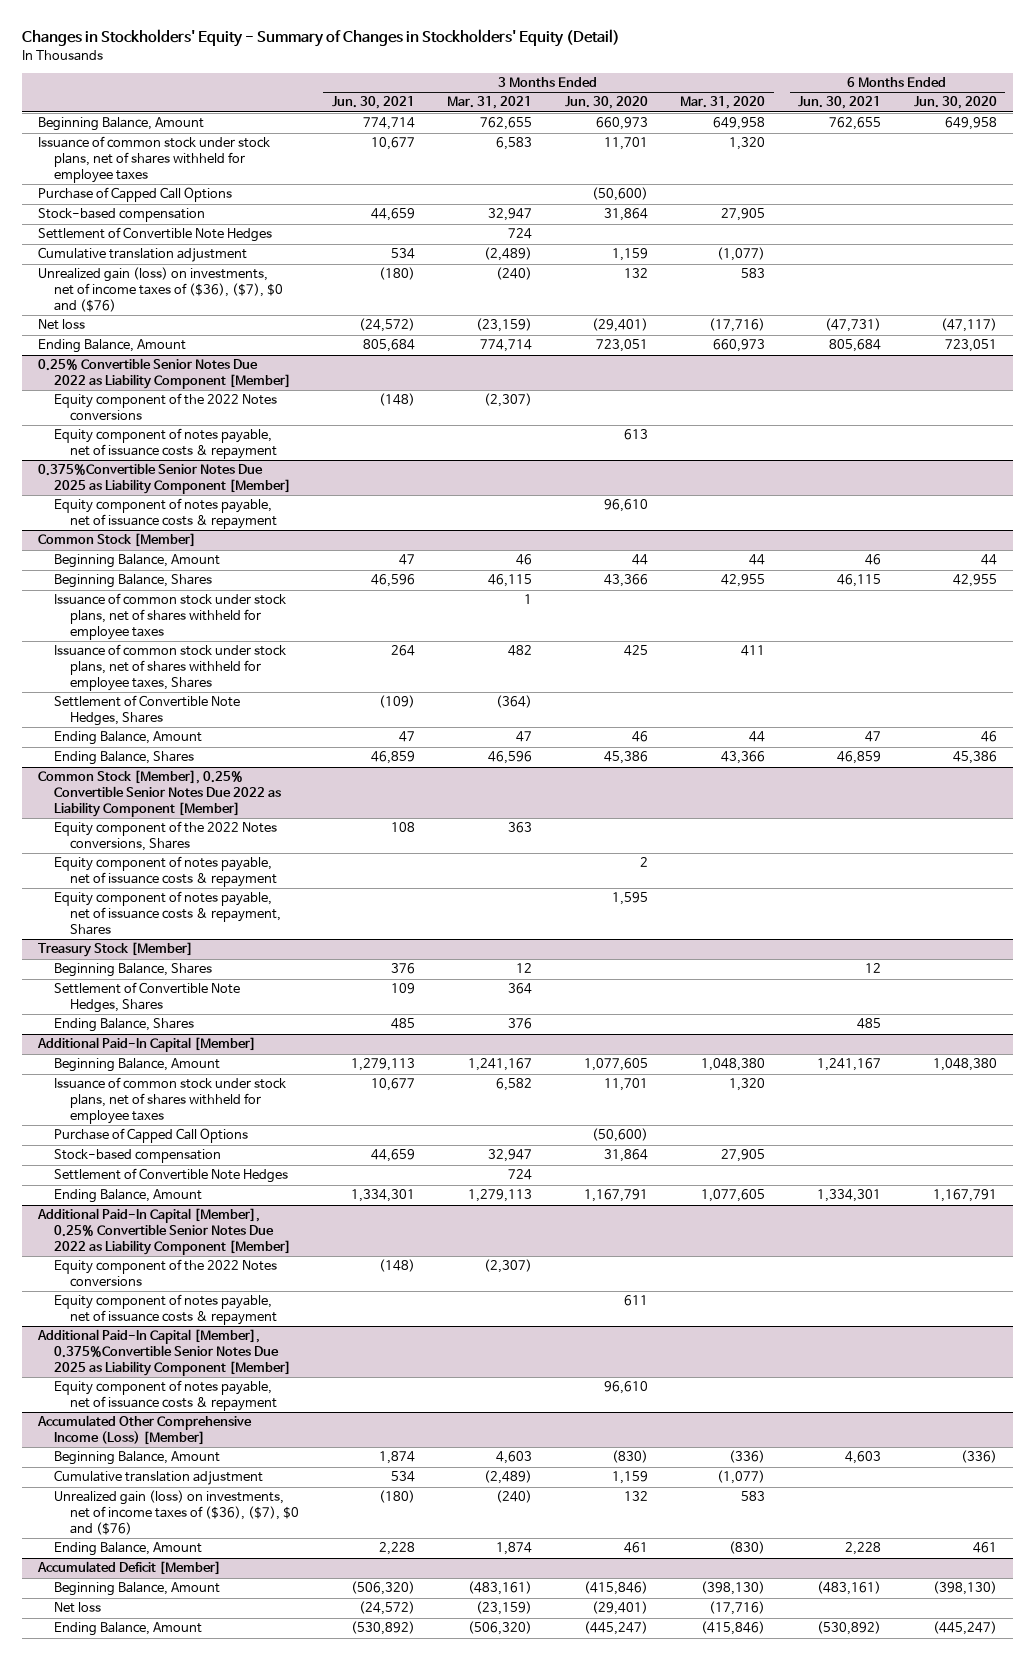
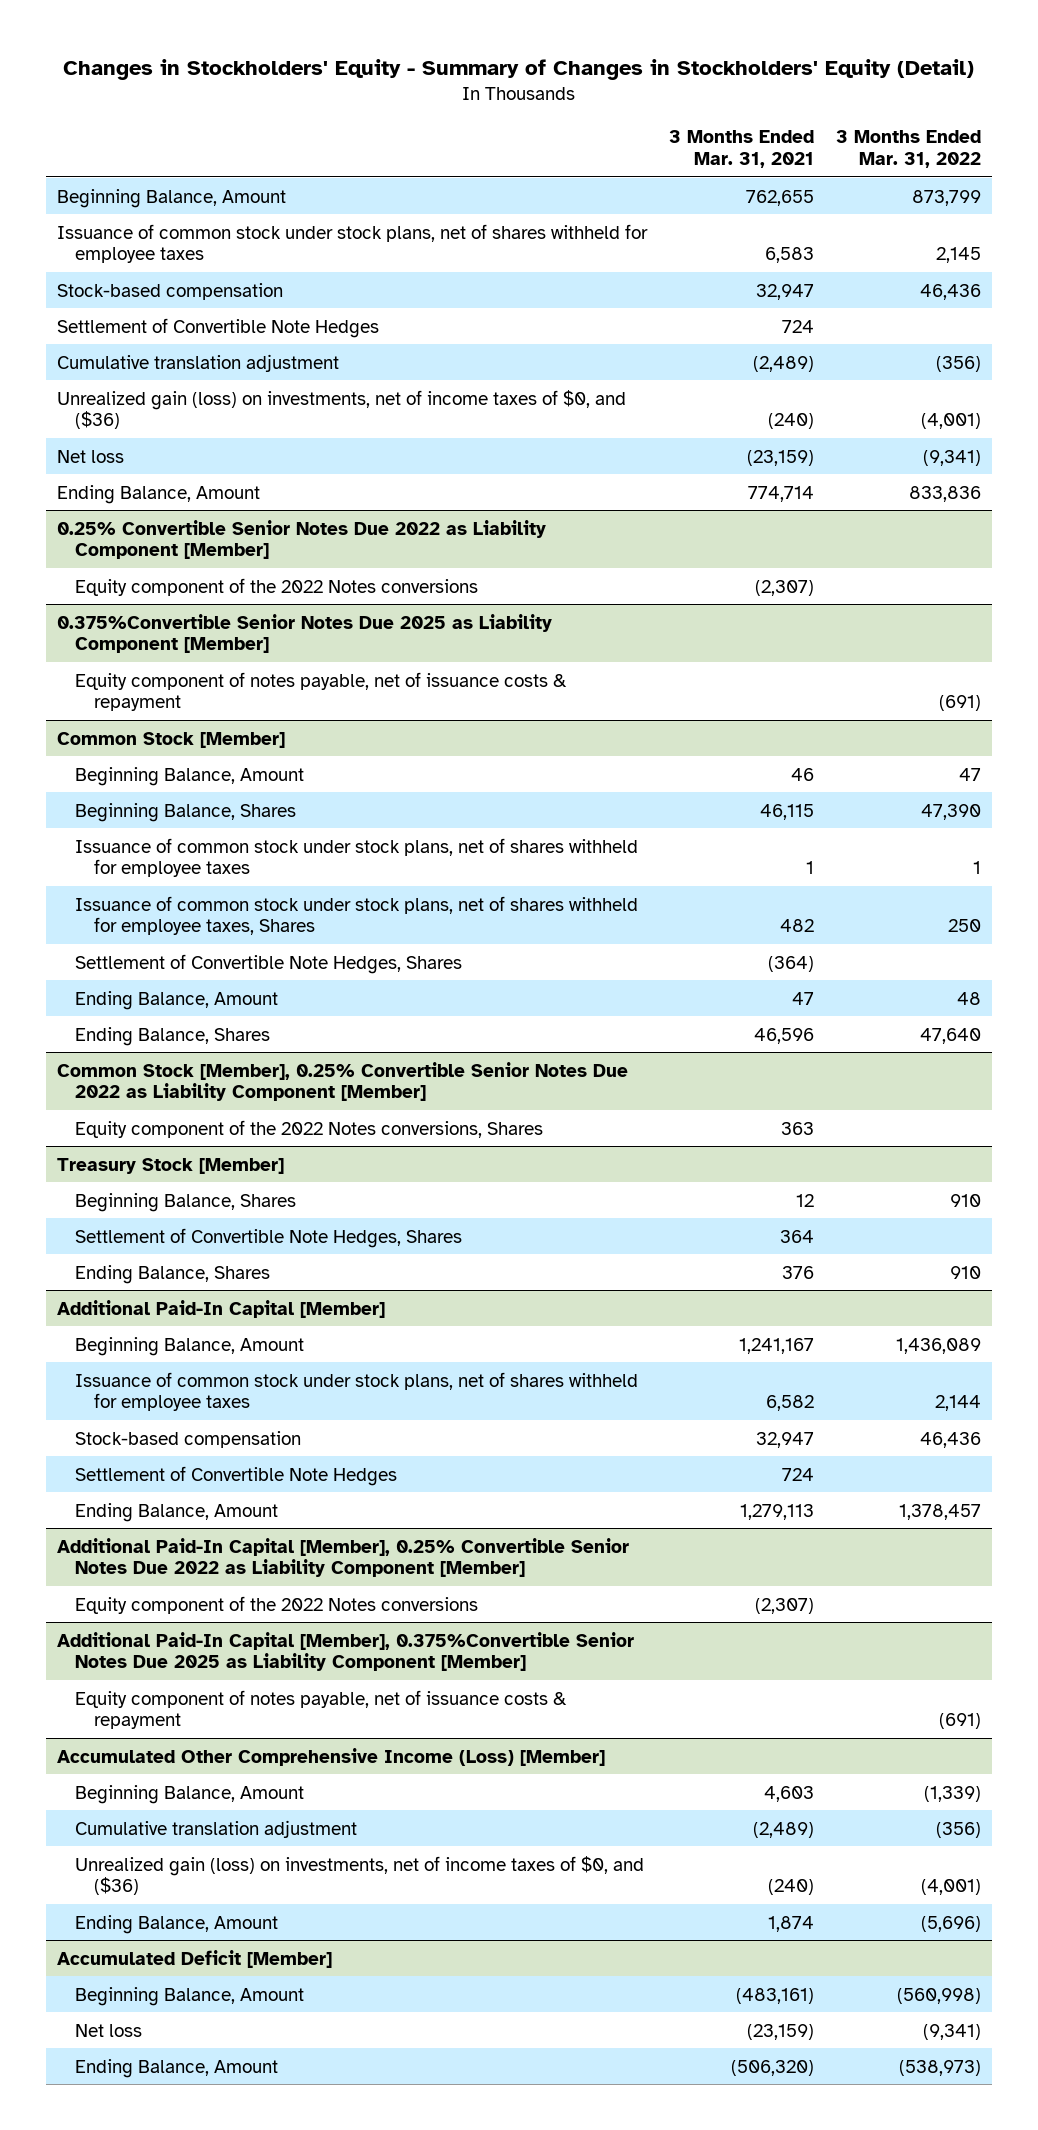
- | 3 Months Ended Jun. 30, 2021 | 3 Months Ended Mar. 31, 2021 | 3 Months Ended Jun. 30, 2020 | 3 Months Ended Mar. 31, 2020 | 6 Months Ended Jun. 30, 2021 | 6 Months Ended Jun. 30, 2020
+ | 3 Months Ended Mar. 31, 2021 | 3 Months Ended Mar. 31, 2022
- Purchase of Capped Call Options | | | (50,600) | | |
- Unrealized gain (loss) on investments, net of income taxes of ($36), ($7), $0 and ($76) | (180) | (240) | 132 | 583 | |
+ Unrealized gain (loss) on investments, net of income taxes of $0, and ($36) | (240) | (4,001)
@ 0.25% Convertible Senior Notes Due 2022 as Liability Component [Member]
- Equity component of notes payable, net of issuance costs & repayment | | | 613 | | |
@ Common Stock [Member], 0.25% Convertible Senior Notes Due 2022 as Liability Component [Member]
- Equity component of notes payable, net of issuance costs & repayment | | | 2 | | |
- Equity component of notes payable, net of issuance costs & repayment, Shares | | | 1,595 | | |
@ Additional Paid-In Capital [Member]
- Purchase of Capped Call Options | | | (50,600) | | |
@ Additional Paid-In Capital [Member], 0.25% Convertible Senior Notes Due 2022 as Liability Component [Member]
- Equity component of notes payable, net of issuance costs & repayment | | | 611 | | |
@ Accumulated Other Comprehensive Income (Loss) [Member]
- Unrealized gain (loss) on investments, net of income taxes of ($36), ($7), $0 and ($76) | (180) | (240) | 132 | 583 | |
+ Unrealized gain (loss) on investments, net of income taxes of $0, and ($36) | (240) | (4,001)

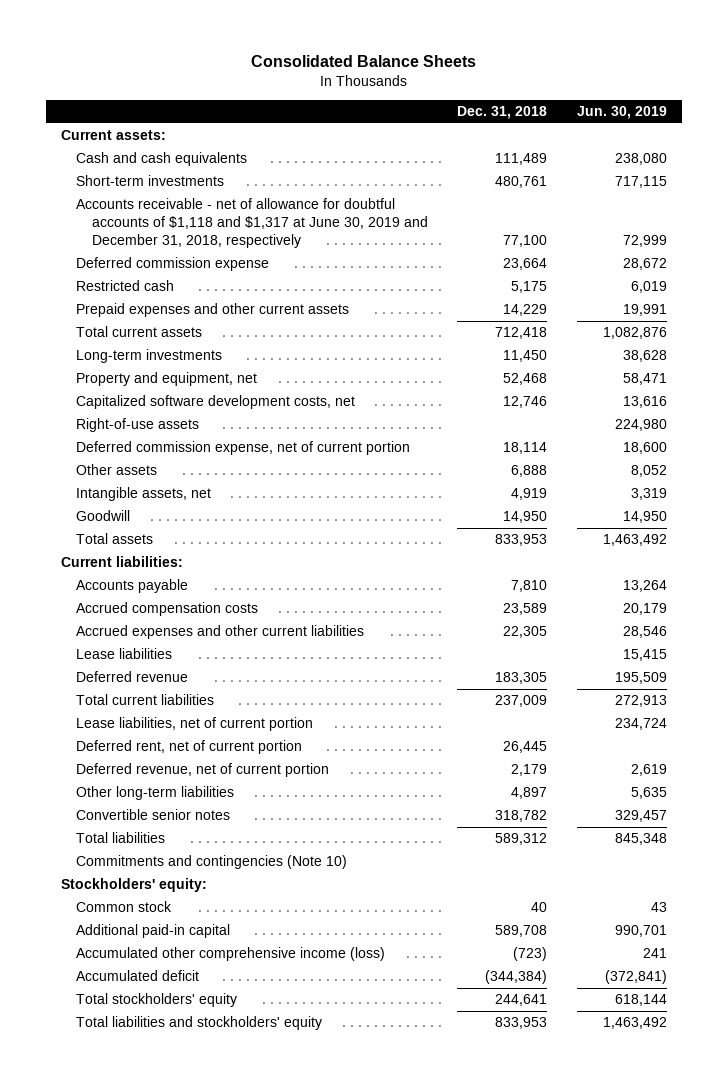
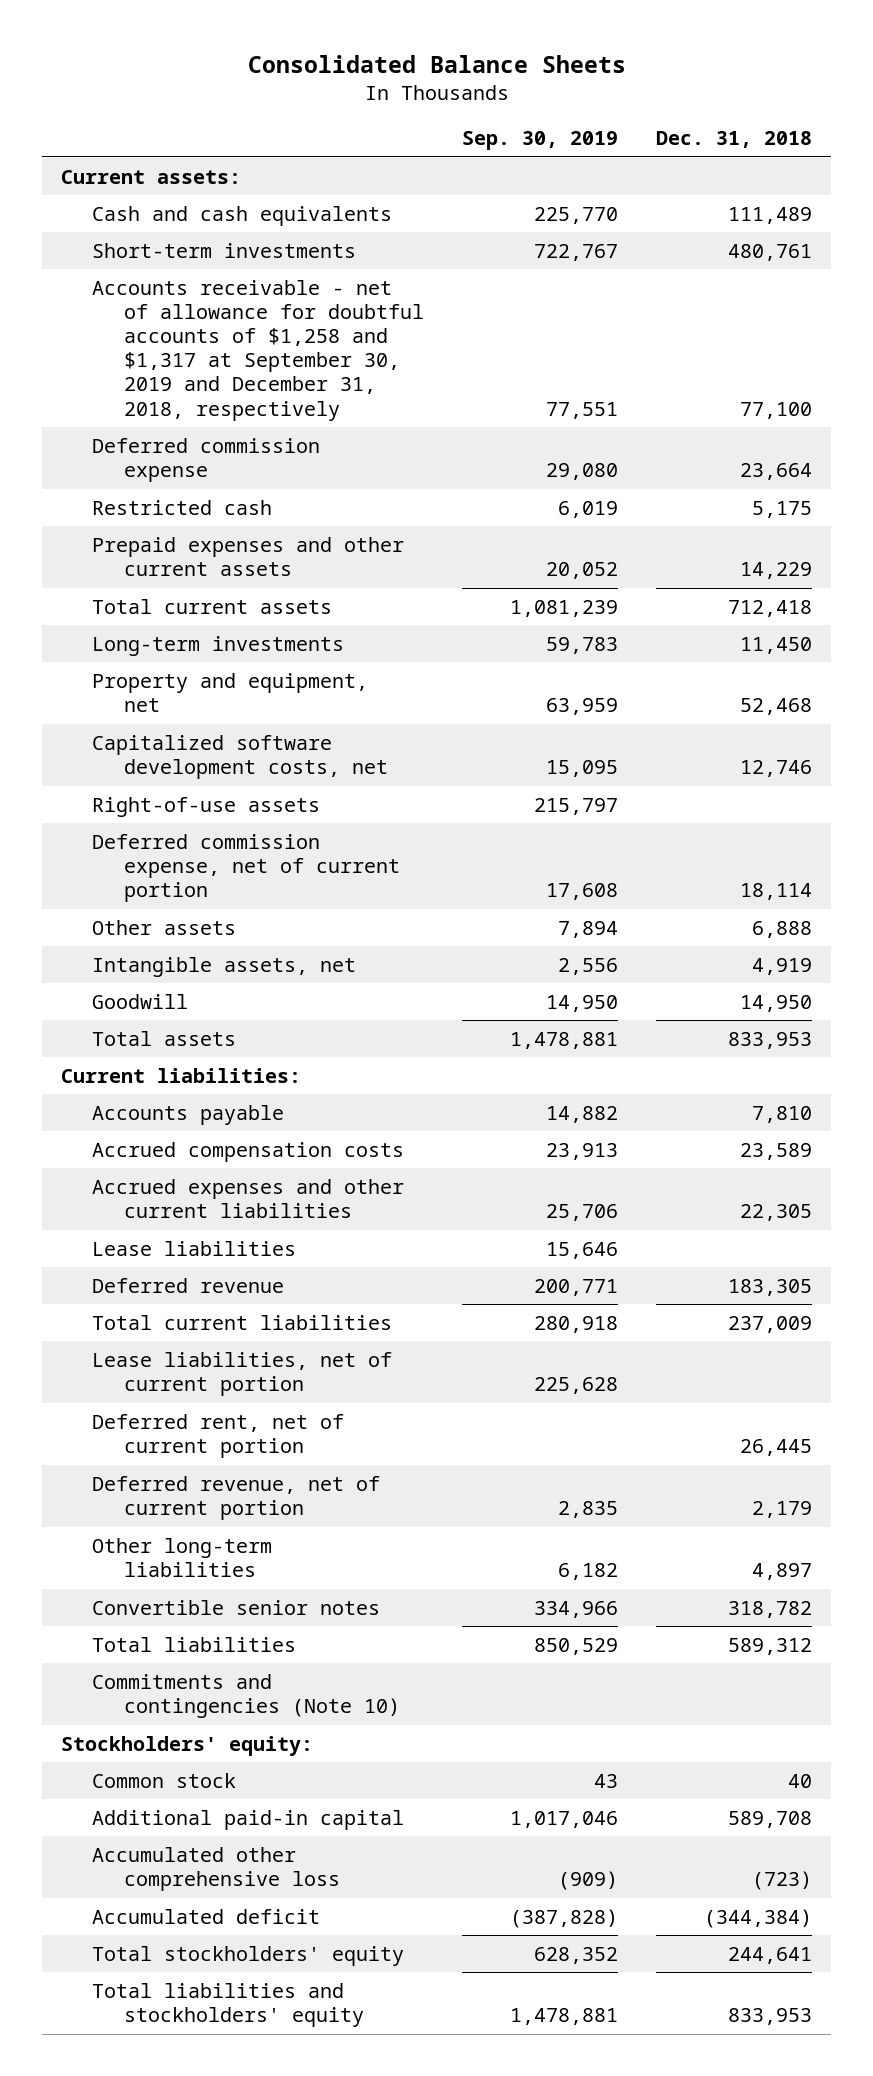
- | Dec. 31, 2018 | Jun. 30, 2019
+ | Sep. 30, 2019 | Dec. 31, 2018
- Accounts receivable - net of allowance for doubtful accounts of $1,118 and $1,317 at June 30, 2019 and December 31, 2018, respectively | 77,100 | 72,999
+ Accounts receivable - net of allowance for doubtful accounts of $1,258 and $1,317 at September 30, 2019 and December 31, 2018, respectively | 77,551 | 77,100
- Accumulated other comprehensive income (loss) | (723) | 241
+ Accumulated other comprehensive loss | (909) | (723)

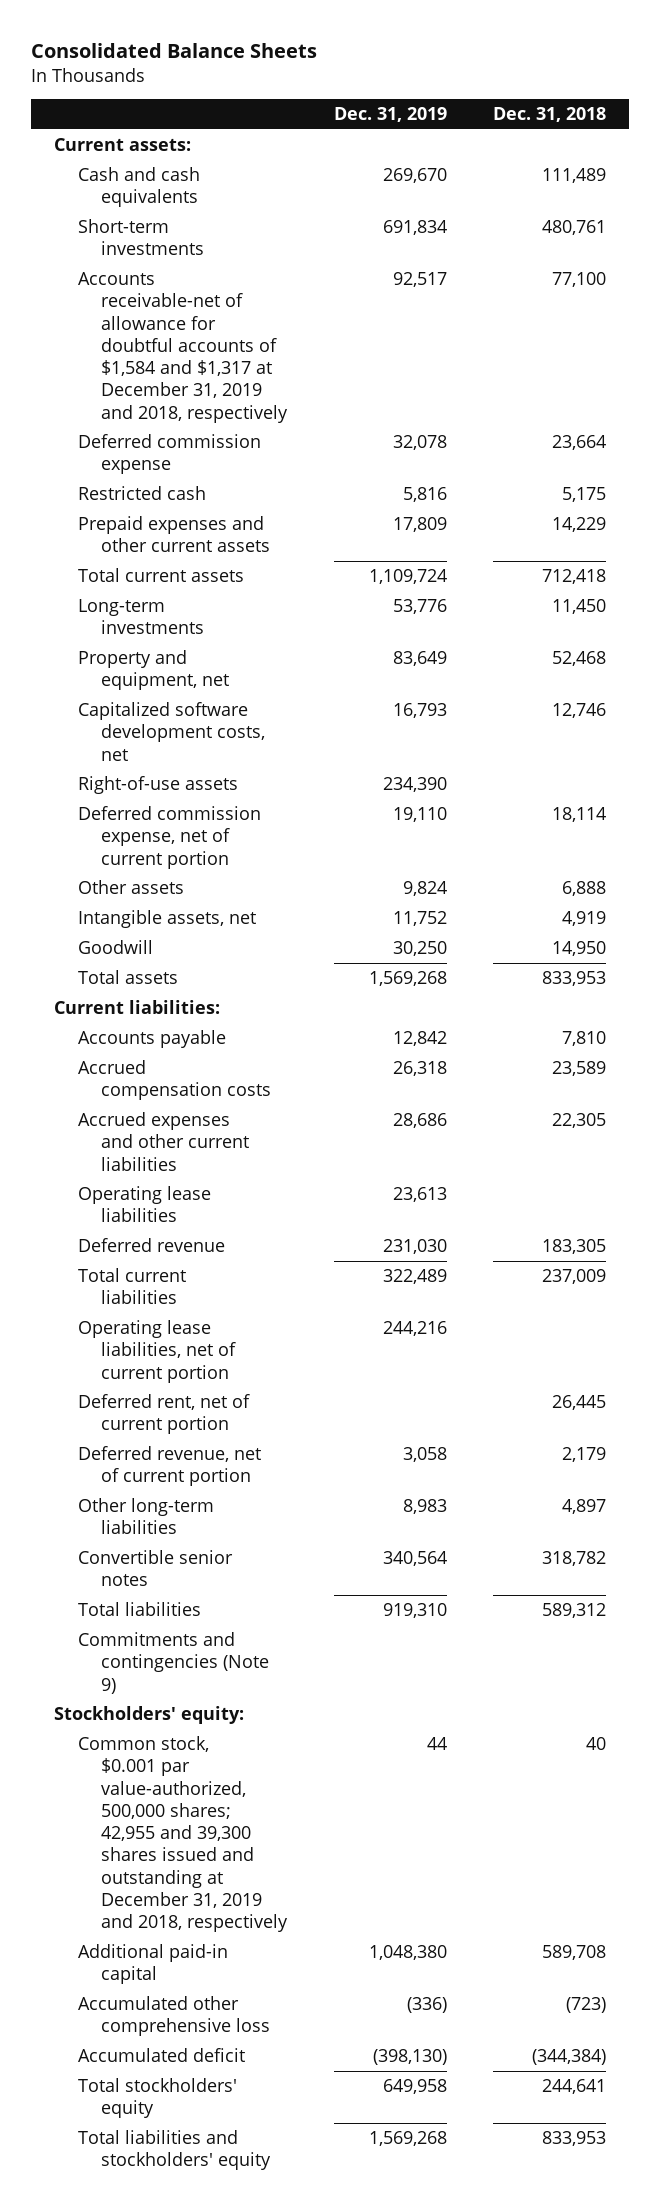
- | Sep. 30, 2019 | Dec. 31, 2018
+ | Dec. 31, 2019 | Dec. 31, 2018
- Accounts receivable - net of allowance for doubtful accounts of $1,258 and $1,317 at September 30, 2019 and December 31, 2018, respectively | 77,551 | 77,100
+ Accounts receivable-net of allowance for doubtful accounts of $1,584 and $1,317 at December 31, 2019 and 2018, respectively | 92,517 | 77,100
- Lease liabilities | 15,646 |
+ Operating lease liabilities | 23,613 |
- Lease liabilities, net of current portion | 225,628 |
+ Operating lease liabilities, net of current portion | 244,216 |
- Commitments and contingencies (Note 10)
+ Commitments and contingencies (Note 9)
- Common stock | 43 | 40
+ Common stock, $0.001 par value-authorized, 500,000 shares; 42,955 and 39,300 shares issued and outstanding at December 31, 2019 and 2018, respectively | 44 | 40

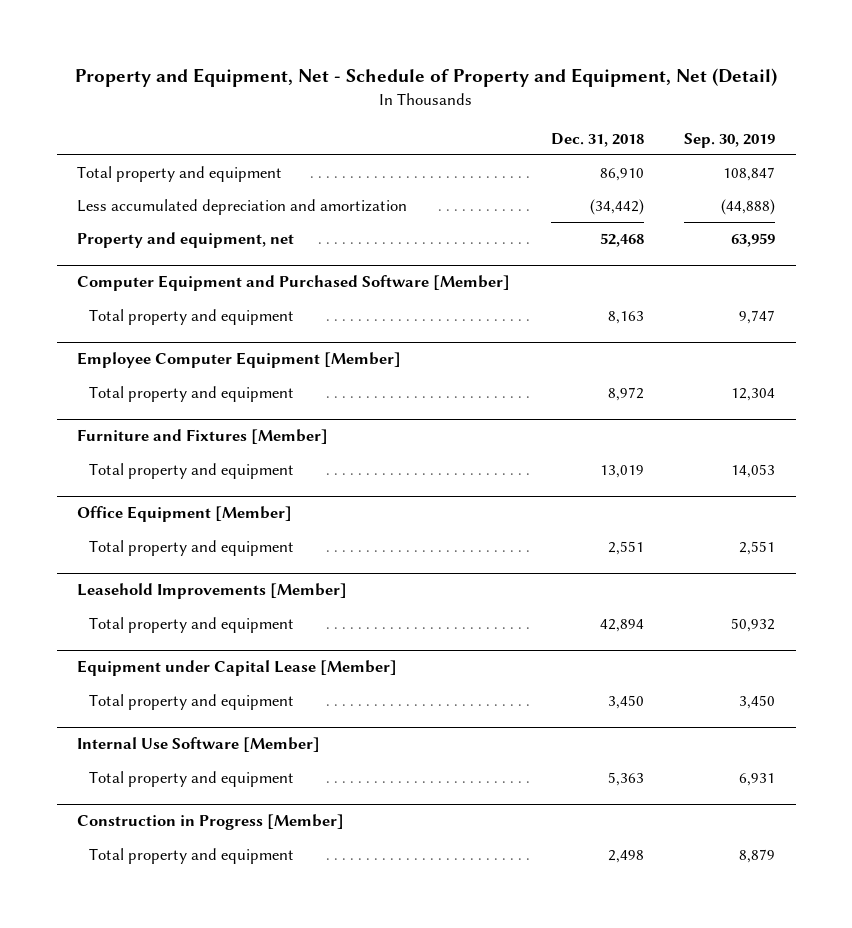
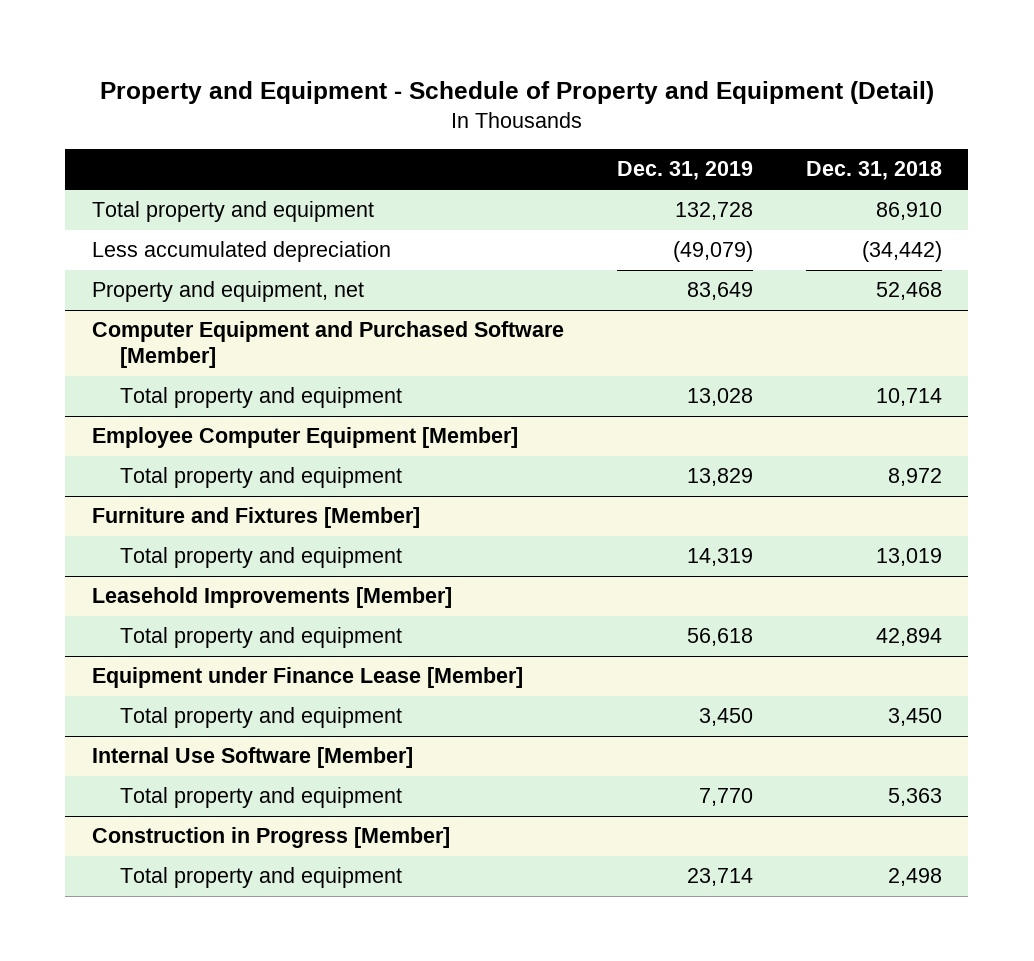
- Property and Equipment, Net - Schedule of Property and Equipment, Net (Detail)
+ Property and Equipment - Schedule of Property and Equipment (Detail)
- | Dec. 31, 2018 | Sep. 30, 2019
+ | Dec. 31, 2019 | Dec. 31, 2018
- Less accumulated depreciation and amortization | (34,442) | (44,888)
+ Less accumulated depreciation | (49,079) | (34,442)
@ Computer Equipment and Purchased Software [Member]
- Total property and equipment | 8,163 | 9,747
+ Total property and equipment | 13,028 | 10,714
- Office Equipment [Member]
- Total property and equipment | 2,551 | 2,551
- Equipment under Capital Lease [Member]
+ Equipment under Finance Lease [Member]

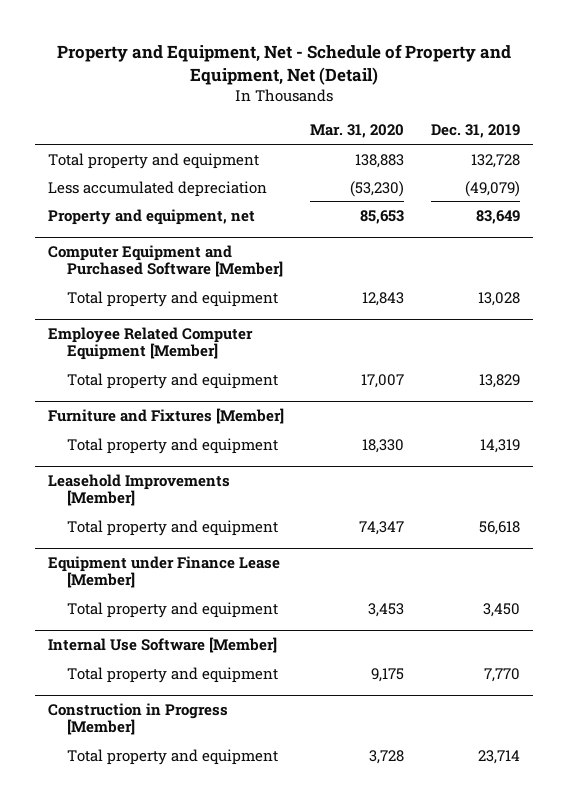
- Property and Equipment - Schedule of Property and Equipment (Detail)
+ Property and Equipment, Net - Schedule of Property and Equipment, Net (Detail)
- | Dec. 31, 2019 | Dec. 31, 2018
+ | Mar. 31, 2020 | Dec. 31, 2019
- Employee Computer Equipment [Member]
+ Employee Related Computer Equipment [Member]

